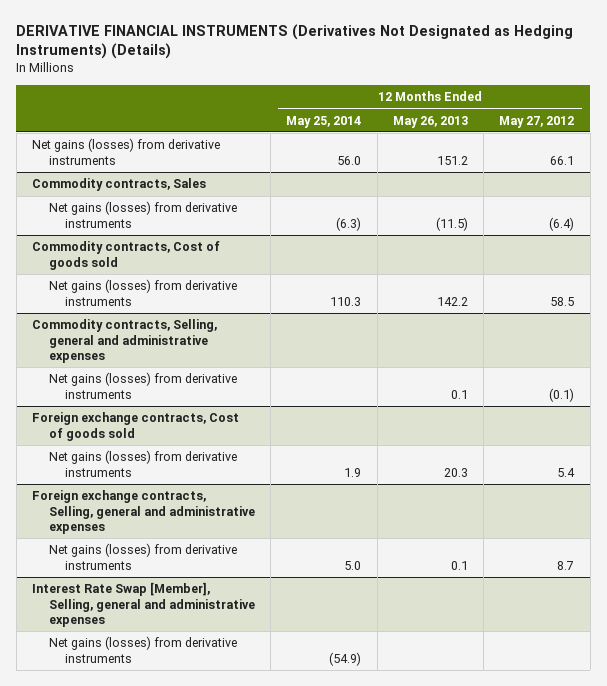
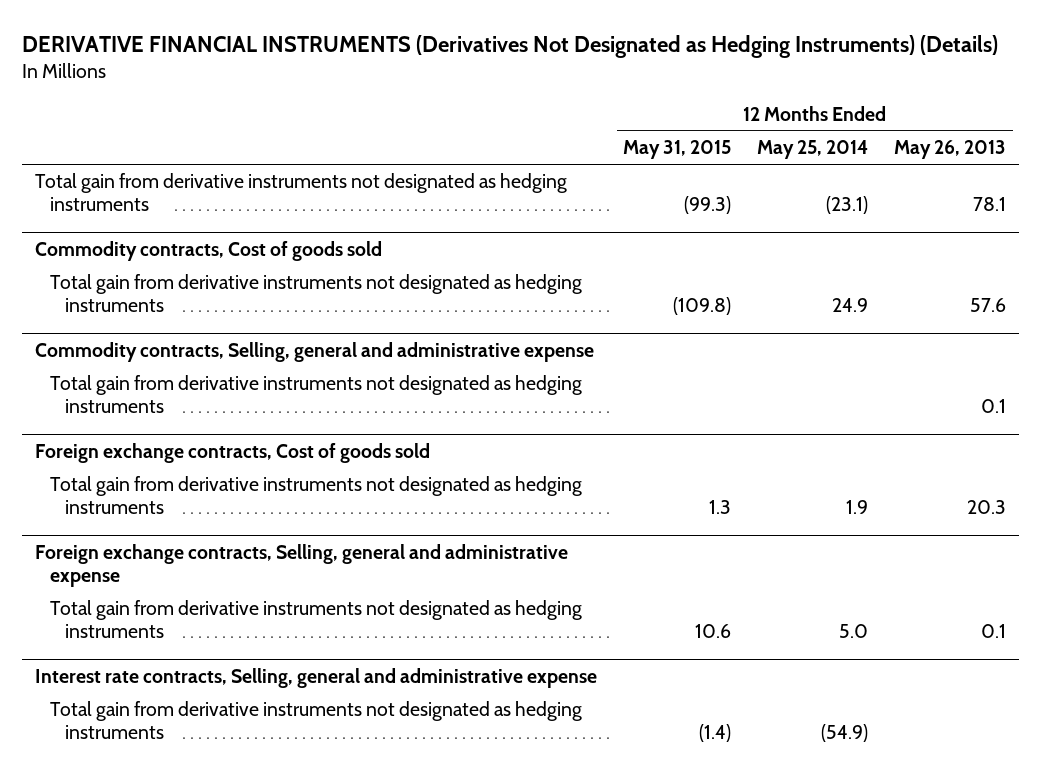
- | 12 Months Ended May 25, 2014 | 12 Months Ended May 26, 2013 | 12 Months Ended May 27, 2012
+ | 12 Months Ended May 31, 2015 | 12 Months Ended May 25, 2014 | 12 Months Ended May 26, 2013
- Net gains (losses) from derivative instruments | 56.0 | 151.2 | 66.1
- Commodity contracts, Sales
- Net gains (losses) from derivative instruments | (6.3) | (11.5) | (6.4)
+ Total gain from derivative instruments not designated as hedging instruments | (99.3) | (23.1) | 78.1
@ Commodity contracts, Cost of goods sold
- Net gains (losses) from derivative instruments | 110.3 | 142.2 | 58.5
- Commodity contracts, Selling, general and administrative expenses
- Net gains (losses) from derivative instruments | | 0.1 | (0.1)
@ Commodity contracts, Cost of goods sold
+ Total gain from derivative instruments not designated as hedging instruments | (109.8) | 24.9 | 57.6
+ Commodity contracts, Selling, general and administrative expense
+ Total gain from derivative instruments not designated as hedging instruments | | | 0.1
@ Foreign exchange contracts, Cost of goods sold
- Net gains (losses) from derivative instruments | 1.9 | 20.3 | 5.4
- Foreign exchange contracts, Selling, general and administrative expenses
- Net gains (losses) from derivative instruments | 5.0 | 0.1 | 8.7
- Interest Rate Swap [Member], Selling, general and administrative expenses
- Net gains (losses) from derivative instruments | (54.9) | |
@ Foreign exchange contracts, Cost of goods sold
+ Total gain from derivative instruments not designated as hedging instruments | 1.3 | 1.9 | 20.3
+ Foreign exchange contracts, Selling, general and administrative expense
+ Total gain from derivative instruments not designated as hedging instruments | 10.6 | 5.0 | 0.1
+ Interest rate contracts, Selling, general and administrative expense
+ Total gain from derivative instruments not designated as hedging instruments | (1.4) | (54.9) |

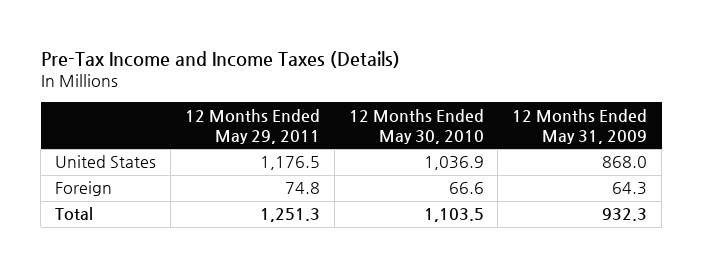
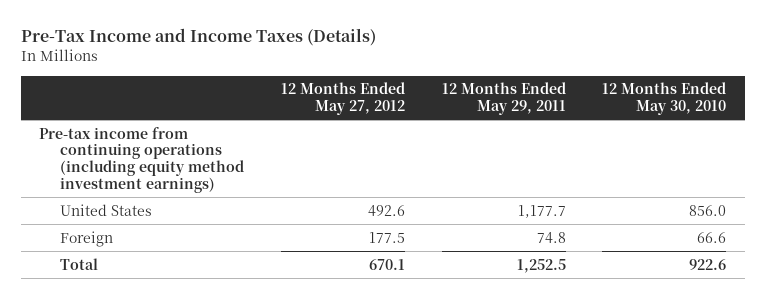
- | 12 Months Ended May 29, 2011 | 12 Months Ended May 30, 2010 | 12 Months Ended May 31, 2009
+ | 12 Months Ended May 27, 2012 | 12 Months Ended May 29, 2011 | 12 Months Ended May 30, 2010
- United States | 1,176.5 | 1,036.9 | 868.0
+ Pre-tax income from continuing operations (including equity method investment earnings)
+ United States | 492.6 | 1,177.7 | 856.0
- Total | 1,251.3 | 1,103.5 | 932.3
+ Total | 670.1 | 1,252.5 | 922.6

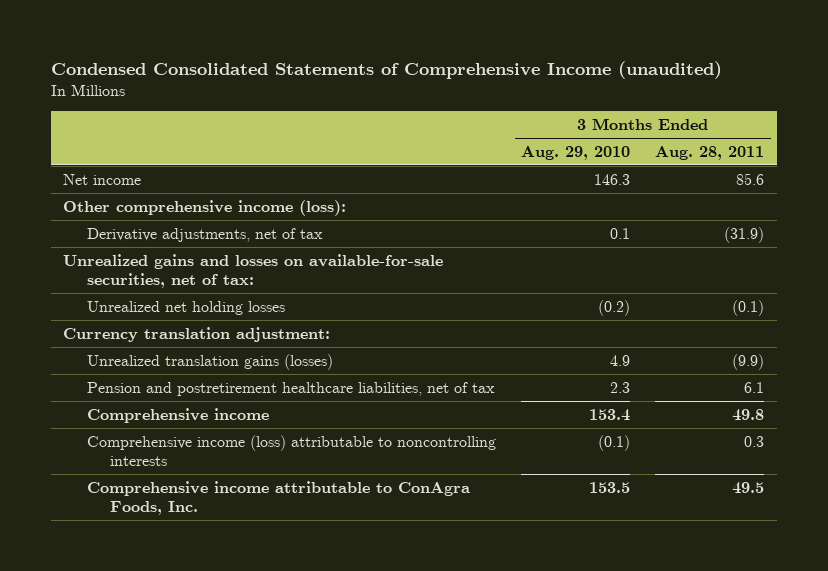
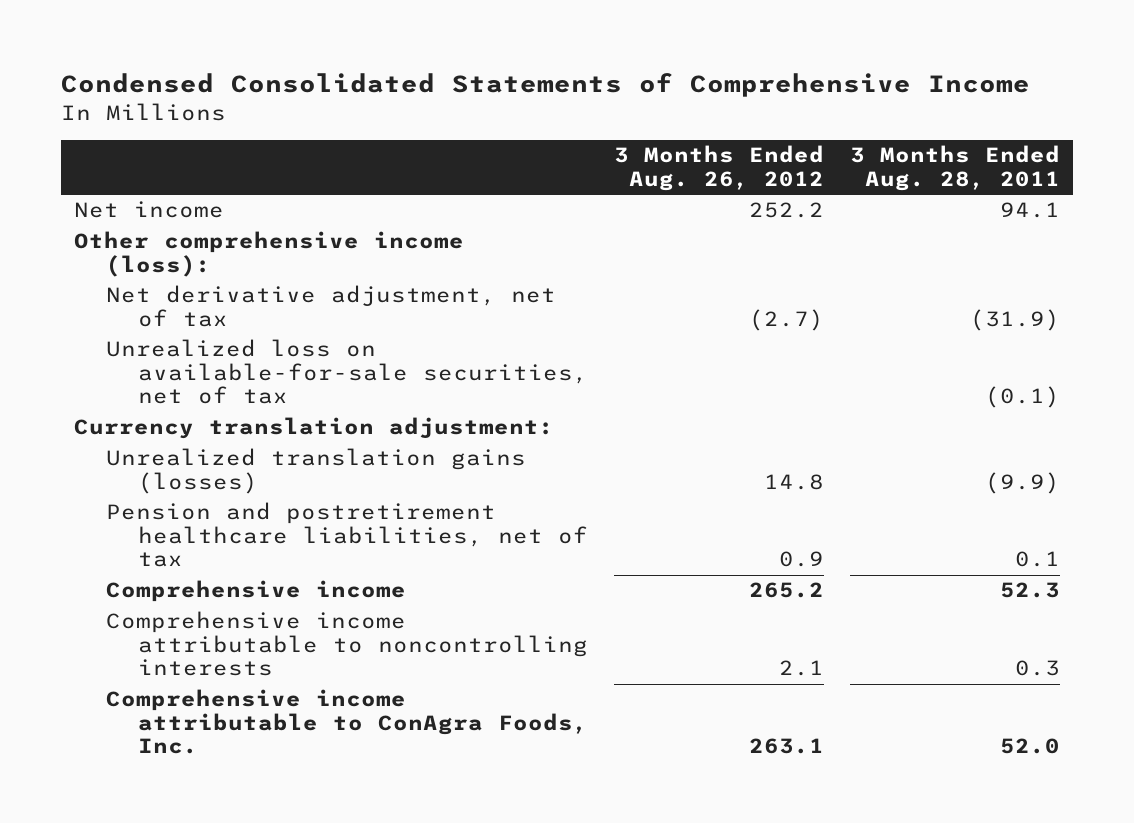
- Condensed Consolidated Statements of Comprehensive Income (unaudited)
+ Condensed Consolidated Statements of Comprehensive Income
- | 3 Months Ended Aug. 29, 2010 | 3 Months Ended Aug. 28, 2011
+ | 3 Months Ended Aug. 26, 2012 | 3 Months Ended Aug. 28, 2011
- Net income | 146.3 | 85.6
+ Net income | 252.2 | 94.1
- Derivative adjustments, net of tax | 0.1 | (31.9)
- Unrealized gains and losses on available-for-sale securities, net of tax:
- Unrealized net holding losses | (0.2) | (0.1)
+ Net derivative adjustment, net of tax | (2.7) | (31.9)
+ Unrealized loss on available-for-sale securities, net of tax | | (0.1)
- Pension and postretirement healthcare liabilities, net of tax | 2.3 | 6.1
- Comprehensive income | 153.4 | 49.8
- Comprehensive income (loss) attributable to noncontrolling interests | (0.1) | 0.3
- Comprehensive income attributable to ConAgra Foods, Inc. | 153.5 | 49.5
+ Pension and postretirement healthcare liabilities, net of tax | 0.9 | 0.1
+ Comprehensive income | 265.2 | 52.3
+ Comprehensive income attributable to noncontrolling interests | 2.1 | 0.3
+ Comprehensive income attributable to ConAgra Foods, Inc. | 263.1 | 52.0

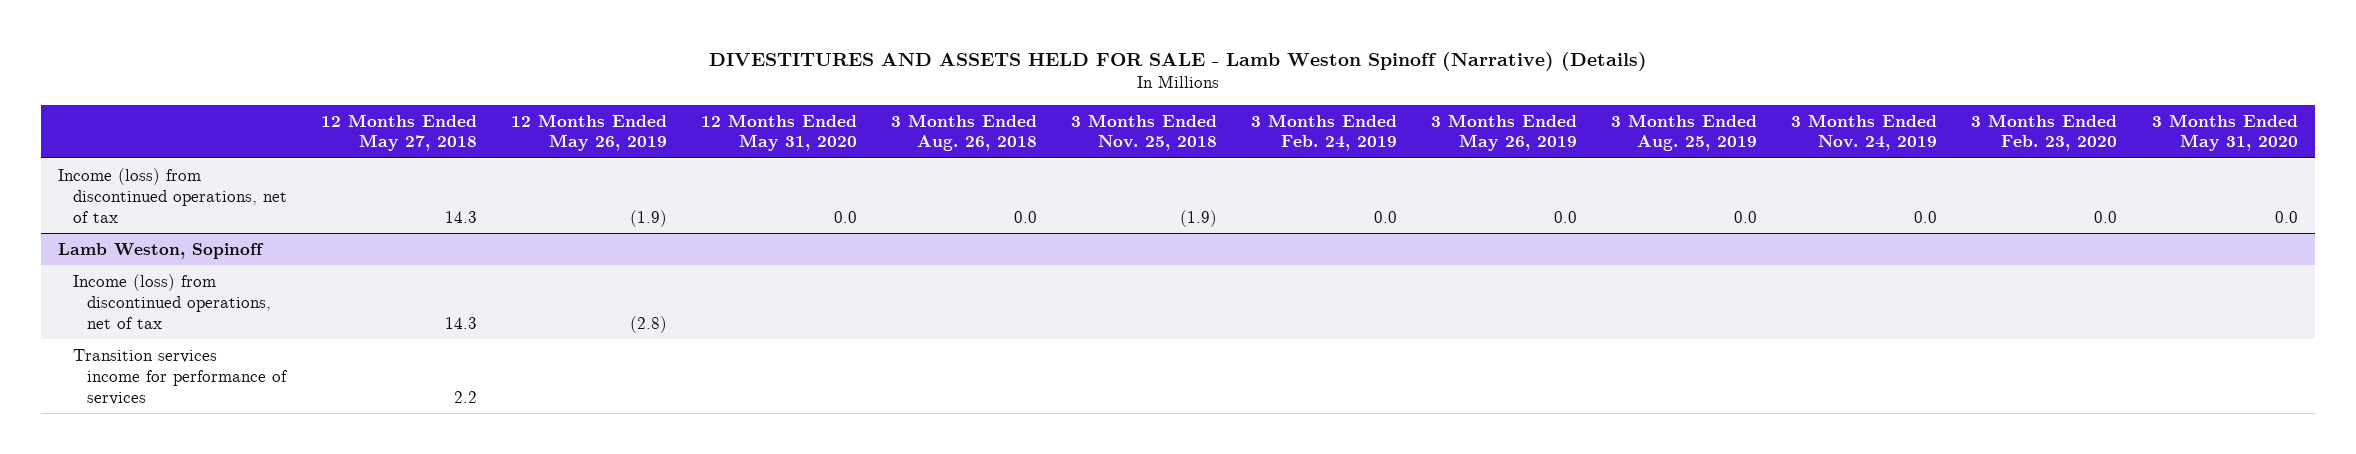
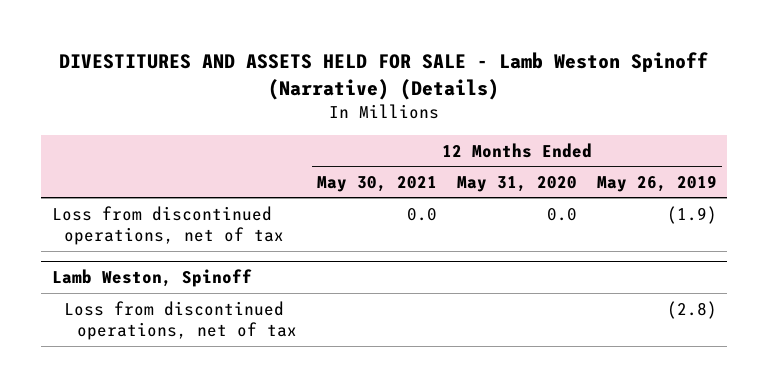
- | 12 Months Ended May 27, 2018 | 12 Months Ended May 26, 2019 | 12 Months Ended May 31, 2020 | 3 Months Ended Aug. 26, 2018 | 3 Months Ended Nov. 25, 2018 | 3 Months Ended Feb. 24, 2019 | 3 Months Ended May 26, 2019 | 3 Months Ended Aug. 25, 2019 | 3 Months Ended Nov. 24, 2019 | 3 Months Ended Feb. 23, 2020 | 3 Months Ended May 31, 2020
+ | 12 Months Ended May 30, 2021 | 12 Months Ended May 31, 2020 | 12 Months Ended May 26, 2019
- Income (loss) from discontinued operations, net of tax | 14.3 | (1.9) | 0.0 | 0.0 | (1.9) | 0.0 | 0.0 | 0.0 | 0.0 | 0.0 | 0.0
- Lamb Weston, Sopinoff
- Income (loss) from discontinued operations, net of tax | 14.3 | (2.8) | | | | | | | | |
- Transition services income for performance of services | 2.2 | | | | | | | | | |
+ Loss from discontinued operations, net of tax | 0.0 | 0.0 | (1.9)
+ Lamb Weston, Spinoff
+ Loss from discontinued operations, net of tax | | | (2.8)

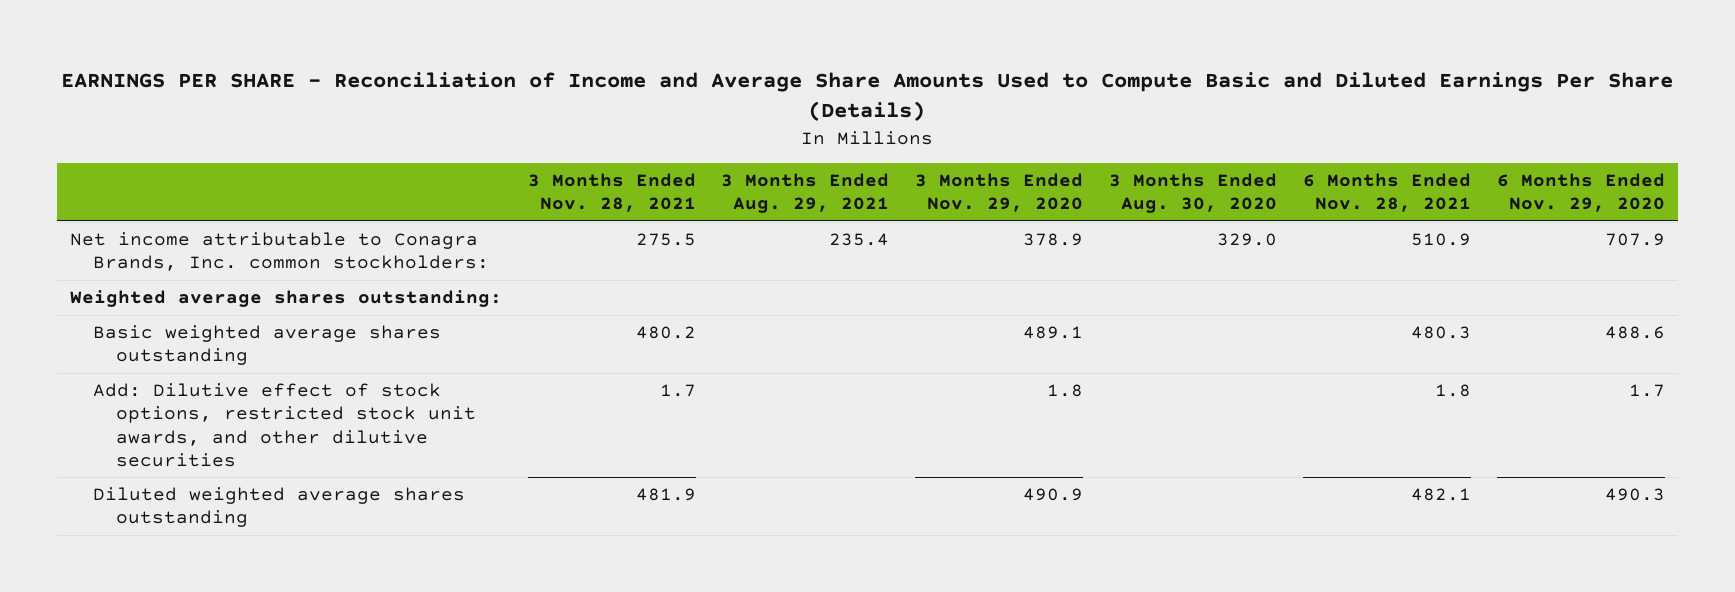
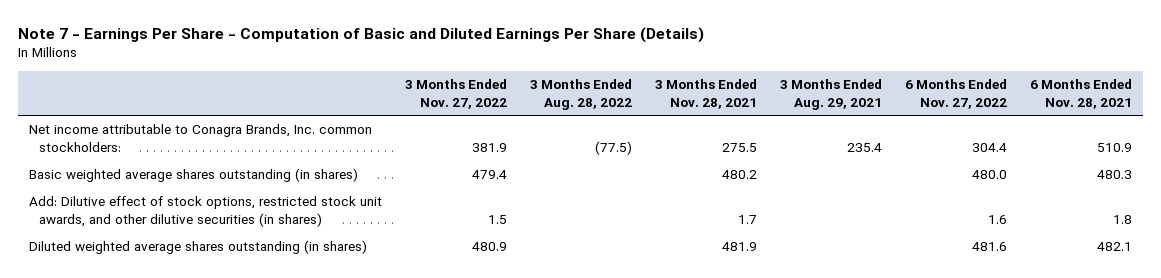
- EARNINGS PER SHARE - Reconciliation of Income and Average Share Amounts Used to Compute Basic and Diluted Earnings Per Share (Details)
+ Note 7 - Earnings Per Share - Computation of Basic and Diluted Earnings Per Share (Details)
- | 3 Months Ended Nov. 28, 2021 | 3 Months Ended Aug. 29, 2021 | 3 Months Ended Nov. 29, 2020 | 3 Months Ended Aug. 30, 2020 | 6 Months Ended Nov. 28, 2021 | 6 Months Ended Nov. 29, 2020
+ | 3 Months Ended Nov. 27, 2022 | 3 Months Ended Aug. 28, 2022 | 3 Months Ended Nov. 28, 2021 | 3 Months Ended Aug. 29, 2021 | 6 Months Ended Nov. 27, 2022 | 6 Months Ended Nov. 28, 2021
- Weighted average shares outstanding:
- Basic weighted average shares outstanding | 480.2 | | 489.1 | | 480.3 | 488.6
- Add: Dilutive effect of stock options, restricted stock unit awards, and other dilutive securities | 1.7 | | 1.8 | | 1.8 | 1.7
- Diluted weighted average shares outstanding | 481.9 | | 490.9 | | 482.1 | 490.3
+ Basic weighted average shares outstanding (in shares) | 479.4 | | 480.2 | | 480.0 | 480.3
+ Add: Dilutive effect of stock options, restricted stock unit awards, and other dilutive securities (in shares) | 1.5 | | 1.7 | | 1.6 | 1.8
+ Diluted weighted average shares outstanding (in shares) | 480.9 | | 481.9 | | 481.6 | 482.1

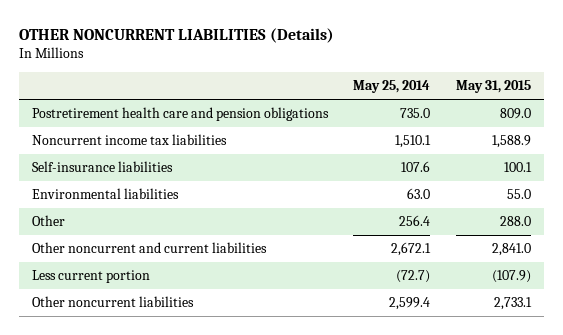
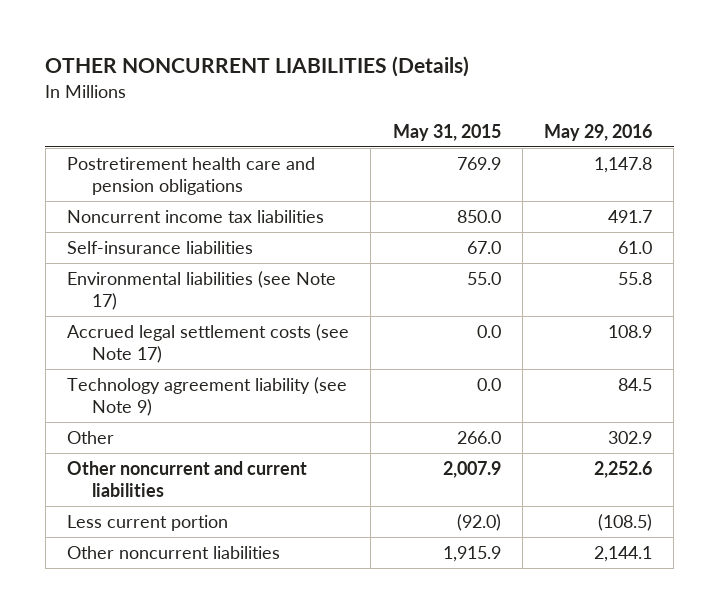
- | May 25, 2014 | May 31, 2015
+ | May 31, 2015 | May 29, 2016
- Postretirement health care and pension obligations | 735.0 | 809.0
- Noncurrent income tax liabilities | 1,510.1 | 1,588.9
- Self-insurance liabilities | 107.6 | 100.1
- Environmental liabilities | 63.0 | 55.0
- Other | 256.4 | 288.0
- Other noncurrent and current liabilities | 2,672.1 | 2,841.0
- Less current portion | (72.7) | (107.9)
- Other noncurrent liabilities | 2,599.4 | 2,733.1
+ Postretirement health care and pension obligations | 769.9 | 1,147.8
+ Noncurrent income tax liabilities | 850.0 | 491.7
+ Self-insurance liabilities | 67.0 | 61.0
+ Environmental liabilities (see Note 17) | 55.0 | 55.8
+ Accrued legal settlement costs (see Note 17) | 0.0 | 108.9
+ Technology agreement liability (see Note 9) | 0.0 | 84.5
+ Other | 266.0 | 302.9
+ Other noncurrent and current liabilities | 2,007.9 | 2,252.6
+ Less current portion | (92.0) | (108.5)
+ Other noncurrent liabilities | 1,915.9 | 2,144.1

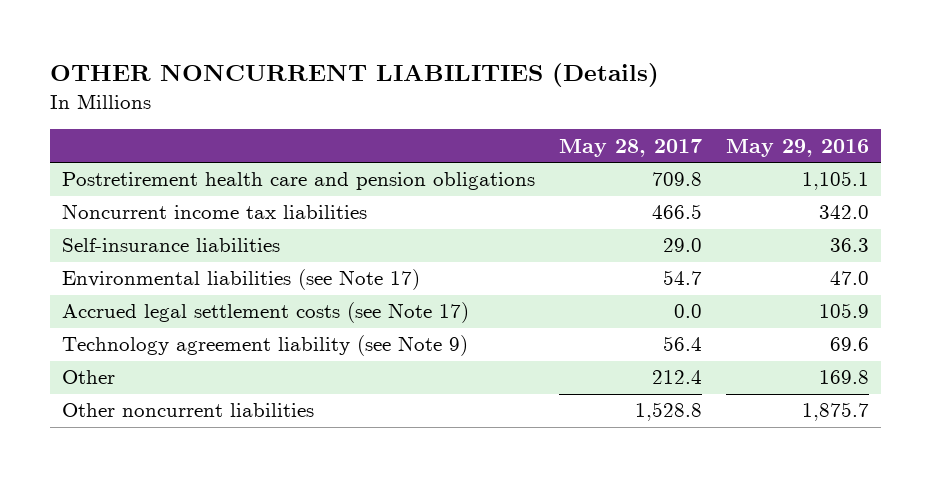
- | May 31, 2015 | May 29, 2016
+ | May 28, 2017 | May 29, 2016
- Postretirement health care and pension obligations | 769.9 | 1,147.8
- Noncurrent income tax liabilities | 850.0 | 491.7
- Self-insurance liabilities | 67.0 | 61.0
- Environmental liabilities (see Note 17) | 55.0 | 55.8
- Accrued legal settlement costs (see Note 17) | 0.0 | 108.9
- Technology agreement liability (see Note 9) | 0.0 | 84.5
- Other | 266.0 | 302.9
- Other noncurrent and current liabilities | 2,007.9 | 2,252.6
- Less current portion | (92.0) | (108.5)
- Other noncurrent liabilities | 1,915.9 | 2,144.1
+ Postretirement health care and pension obligations | 709.8 | 1,105.1
+ Noncurrent income tax liabilities | 466.5 | 342.0
+ Self-insurance liabilities | 29.0 | 36.3
+ Environmental liabilities (see Note 17) | 54.7 | 47.0
+ Accrued legal settlement costs (see Note 17) | 0.0 | 105.9
+ Technology agreement liability (see Note 9) | 56.4 | 69.6
+ Other | 212.4 | 169.8
+ Other noncurrent liabilities | 1,528.8 | 1,875.7

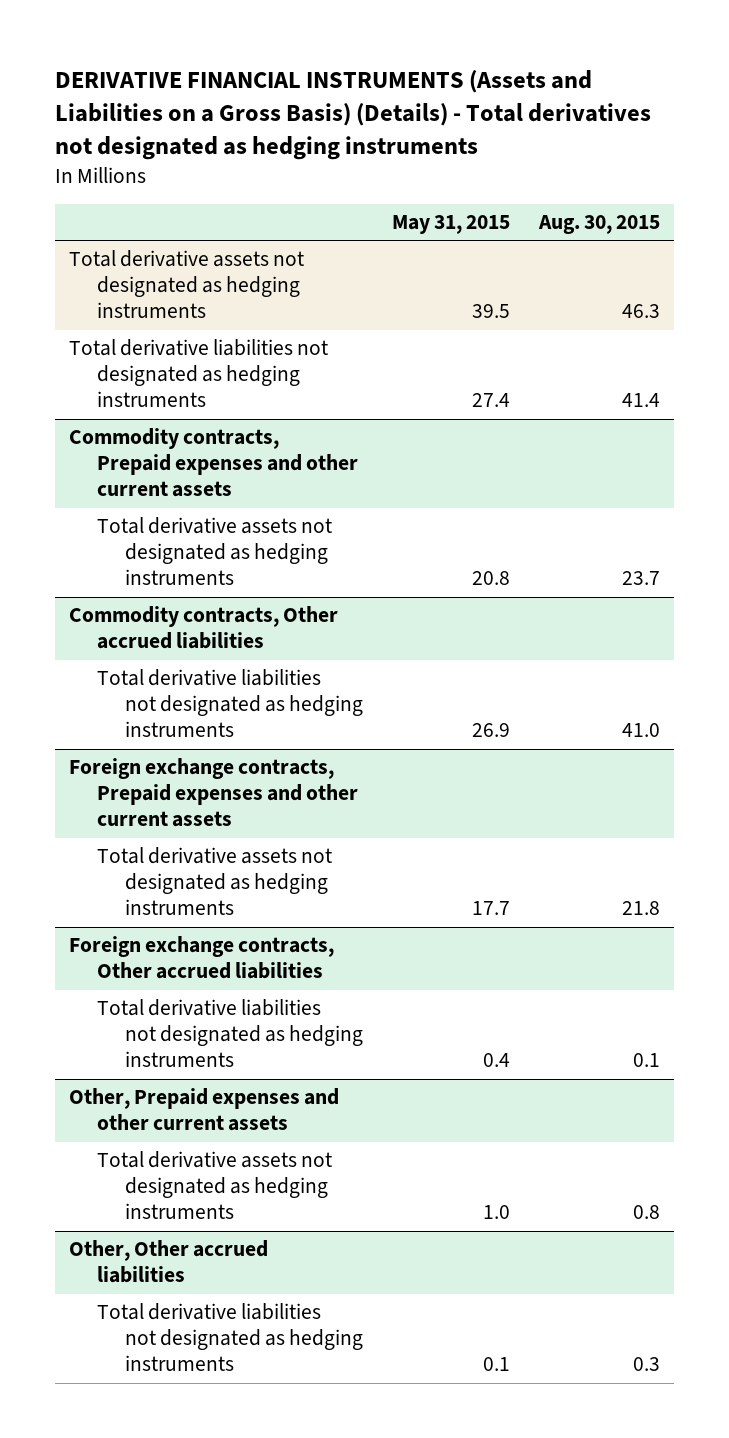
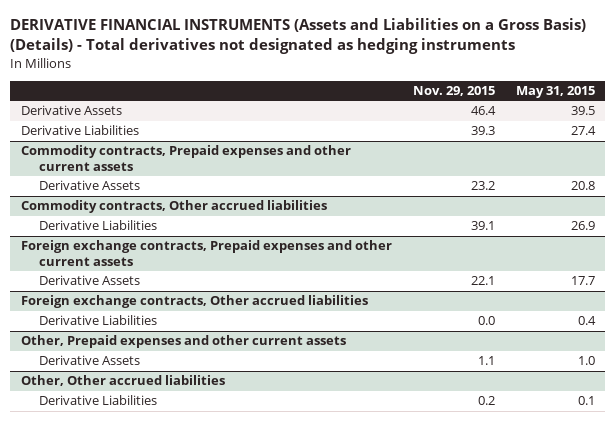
- | May 31, 2015 | Aug. 30, 2015
+ | Nov. 29, 2015 | May 31, 2015
- Total derivative assets not designated as hedging instruments | 39.5 | 46.3
- Total derivative liabilities not designated as hedging instruments | 27.4 | 41.4
+ Derivative Assets | 46.4 | 39.5
+ Derivative Liabilities | 39.3 | 27.4
@ Commodity contracts, Prepaid expenses and other current assets
- Total derivative assets not designated as hedging instruments | 20.8 | 23.7
+ Derivative Assets | 23.2 | 20.8
@ Commodity contracts, Other accrued liabilities
- Total derivative liabilities not designated as hedging instruments | 26.9 | 41.0
+ Derivative Liabilities | 39.1 | 26.9
@ Foreign exchange contracts, Prepaid expenses and other current assets
- Total derivative assets not designated as hedging instruments | 17.7 | 21.8
+ Derivative Assets | 22.1 | 17.7
@ Foreign exchange contracts, Other accrued liabilities
- Total derivative liabilities not designated as hedging instruments | 0.4 | 0.1
+ Derivative Liabilities | 0.0 | 0.4
@ Other, Prepaid expenses and other current assets
- Total derivative assets not designated as hedging instruments | 1.0 | 0.8
+ Derivative Assets | 1.1 | 1.0
@ Other, Other accrued liabilities
- Total derivative liabilities not designated as hedging instruments | 0.1 | 0.3
+ Derivative Liabilities | 0.2 | 0.1

